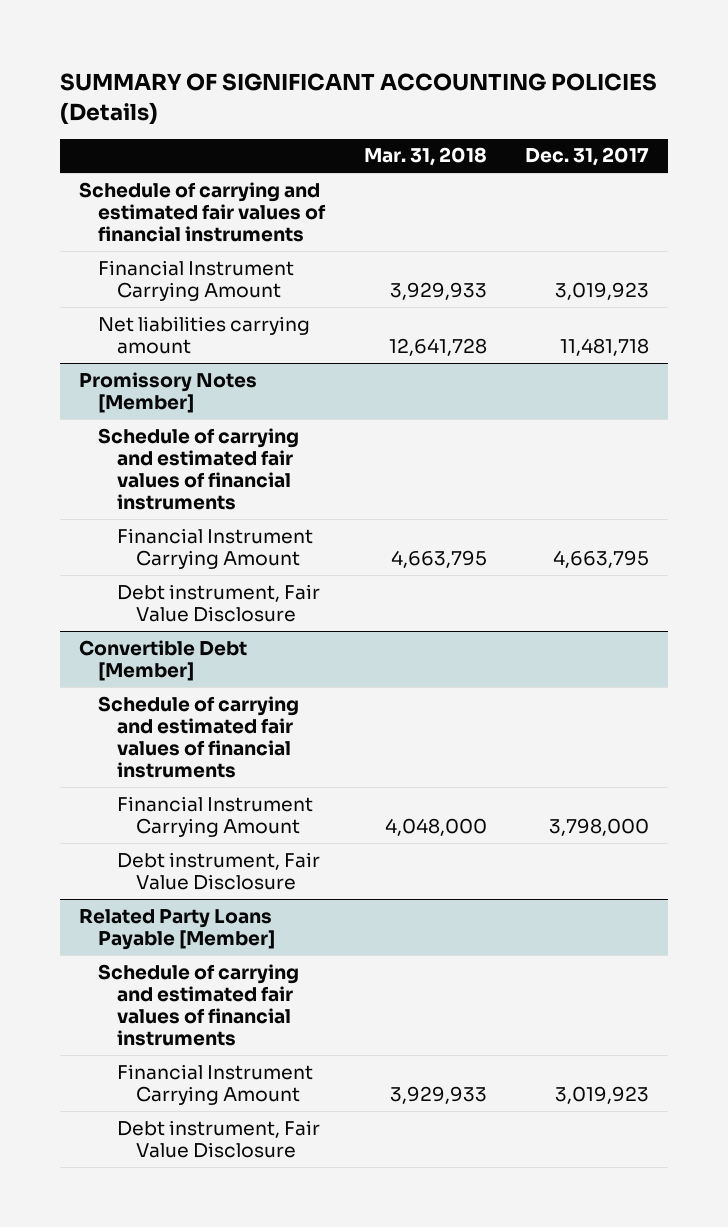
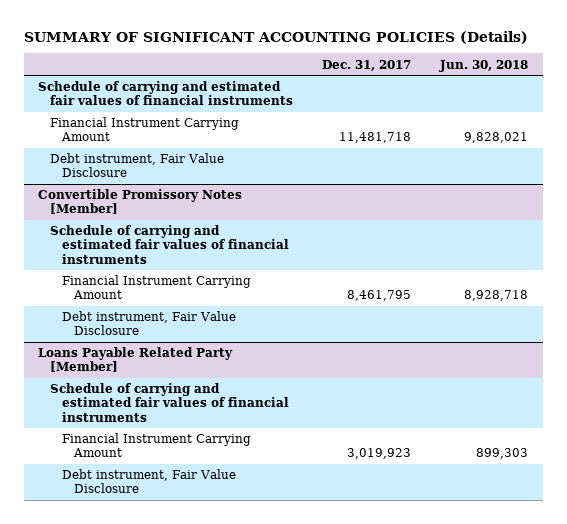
- | Mar. 31, 2018 | Dec. 31, 2017
+ | Dec. 31, 2017 | Jun. 30, 2018
- Financial Instrument Carrying Amount | 3,929,933 | 3,019,923
- Net liabilities carrying amount | 12,641,728 | 11,481,718
- Promissory Notes [Member]
- Schedule of carrying and estimated fair values of financial instruments
- Financial Instrument Carrying Amount | 4,663,795 | 4,663,795
+ Financial Instrument Carrying Amount | 11,481,718 | 9,828,021
- Convertible Debt [Member]
+ Convertible Promissory Notes [Member]
- Financial Instrument Carrying Amount | 4,048,000 | 3,798,000
+ Financial Instrument Carrying Amount | 8,461,795 | 8,928,718
- Related Party Loans Payable [Member]
+ Loans Payable Related Party [Member]

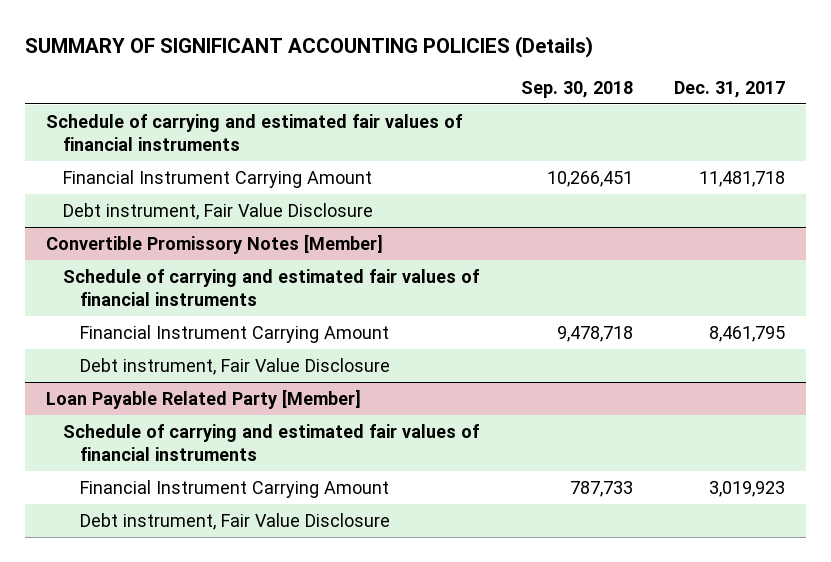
- | Dec. 31, 2017 | Jun. 30, 2018
+ | Sep. 30, 2018 | Dec. 31, 2017
- Loans Payable Related Party [Member]
+ Loan Payable Related Party [Member]

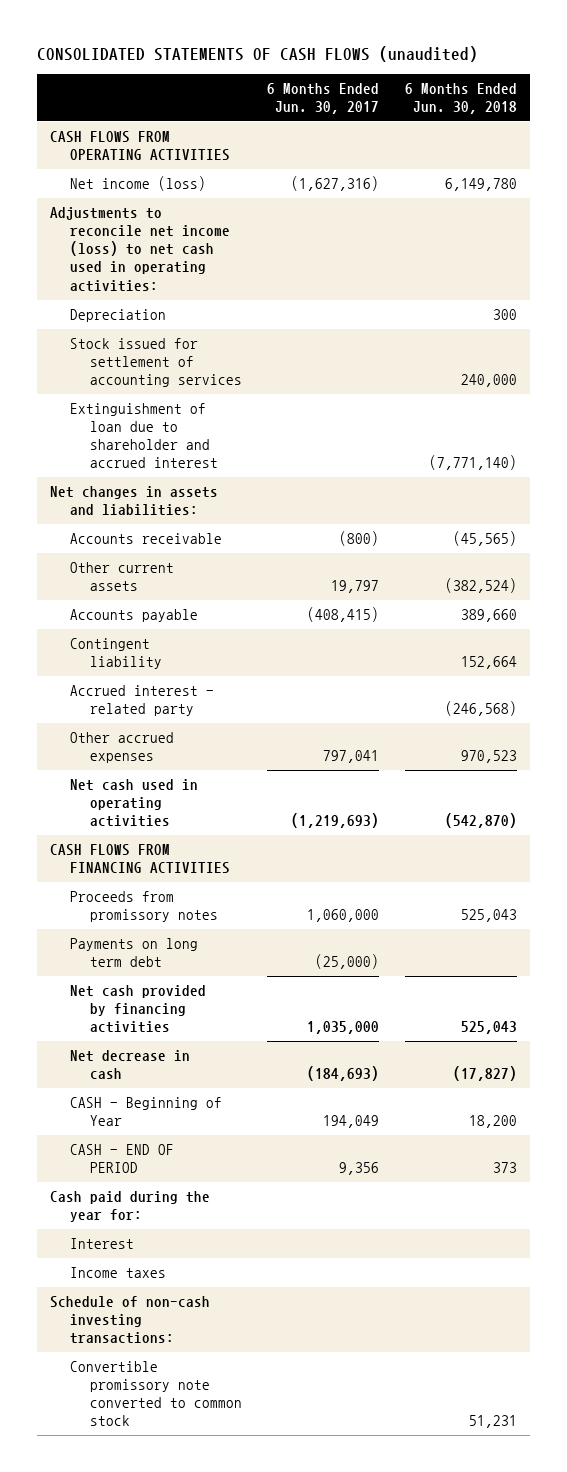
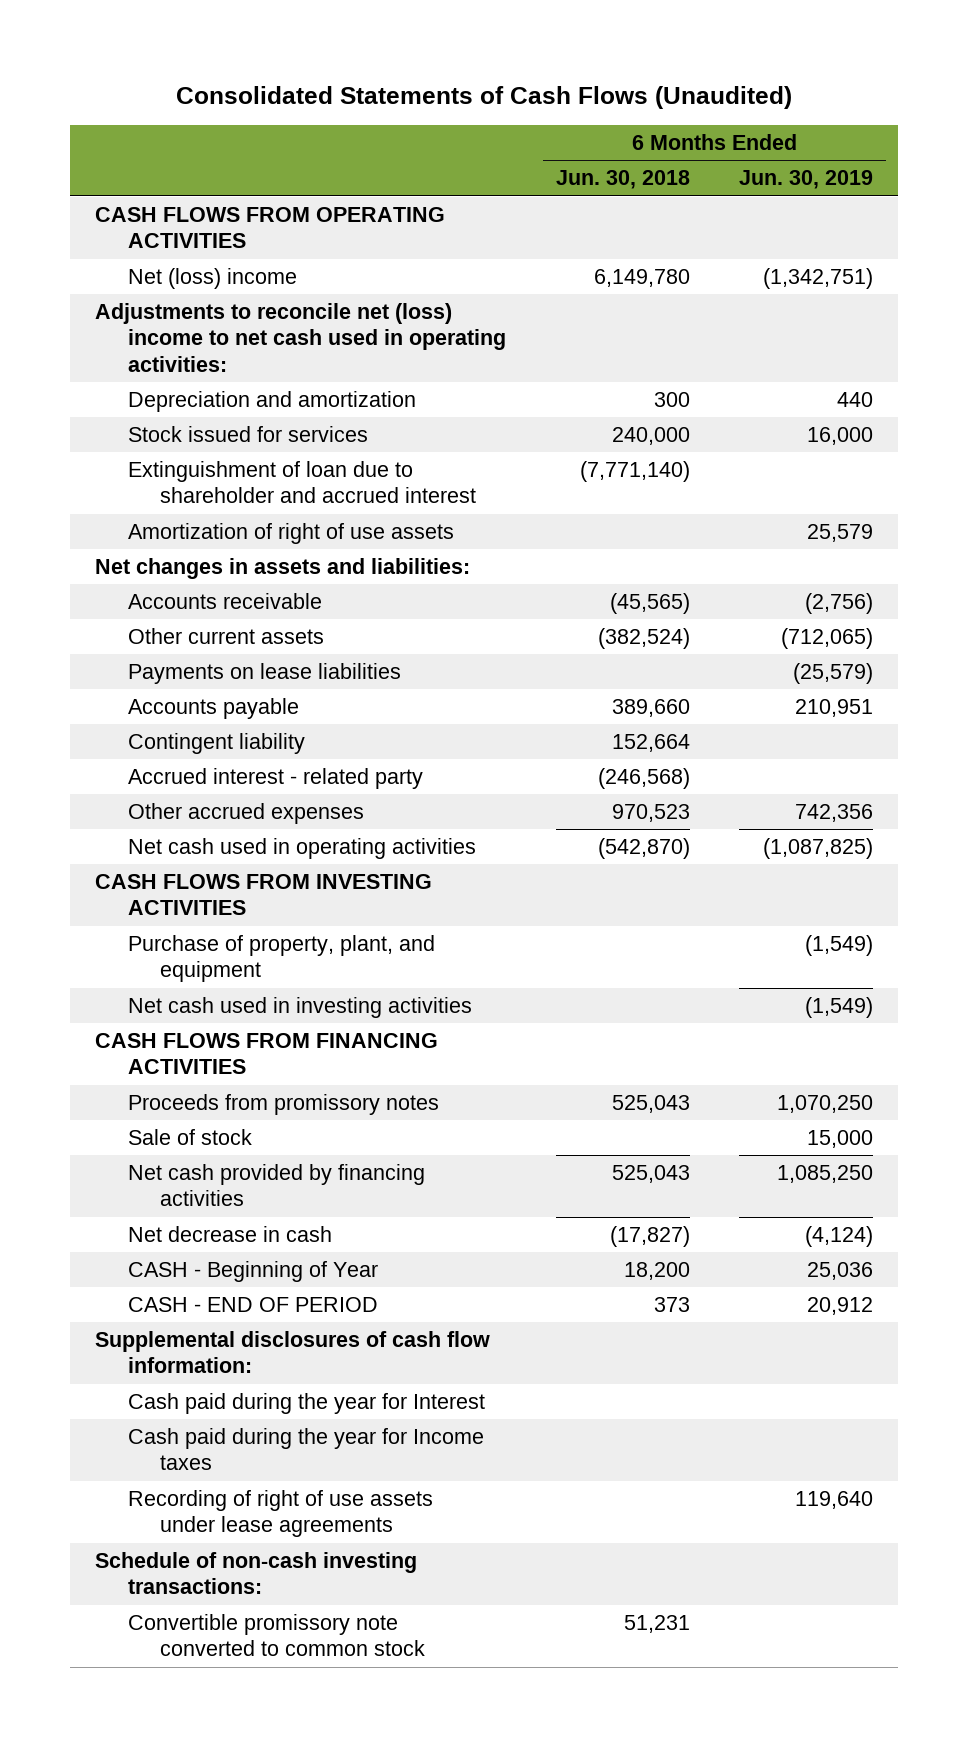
- CONSOLIDATED STATEMENTS OF CASH FLOWS (unaudited)
+ Consolidated Statements of Cash Flows (Unaudited)
- | 6 Months Ended Jun. 30, 2017 | 6 Months Ended Jun. 30, 2018
+ | 6 Months Ended Jun. 30, 2018 | 6 Months Ended Jun. 30, 2019
- Net income (loss) | (1,627,316) | 6,149,780
- Adjustments to reconcile net income (loss) to net cash used in operating activities:
- Depreciation | | 300
- Stock issued for settlement of accounting services | | 240,000
+ Net (loss) income | 6,149,780 | (1,342,751)
+ Adjustments to reconcile net (loss) income to net cash used in operating activities:
+ Depreciation and amortization | 300 | 440
+ Stock issued for services | 240,000 | 16,000
+ Amortization of right of use assets | | 25,579
+ Payments on lease liabilities | | (25,579)
+ CASH FLOWS FROM INVESTING ACTIVITIES
+ Purchase of property, plant, and equipment | | (1,549)
+ Net cash used in investing activities | | (1,549)
- Payments on long term debt | (25,000) |
+ Sale of stock | | 15,000
- Cash paid during the year for:
- Interest
- Income taxes
+ Supplemental disclosures of cash flow information:
+ Cash paid during the year for Interest
+ Cash paid during the year for Income taxes
+ Recording of right of use assets under lease agreements | | 119,640

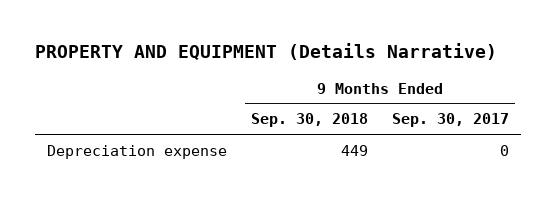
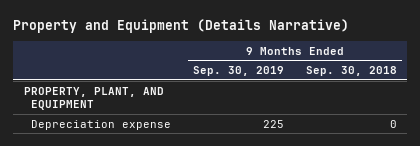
- PROPERTY AND EQUIPMENT (Details Narrative)
+ Property and Equipment (Details Narrative)
- | 9 Months Ended Sep. 30, 2018 | 9 Months Ended Sep. 30, 2017
+ | 9 Months Ended Sep. 30, 2019 | 9 Months Ended Sep. 30, 2018
- Depreciation expense | 449 | 0
+ PROPERTY, PLANT, AND EQUIPMENT
+ Depreciation expense | 225 | 0

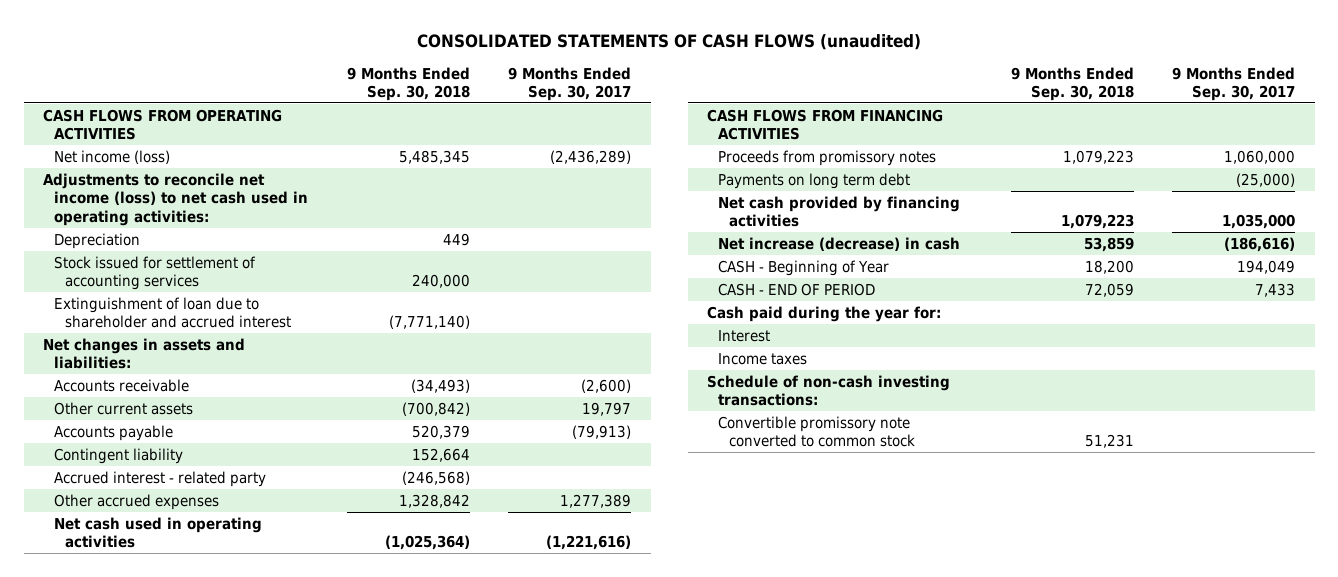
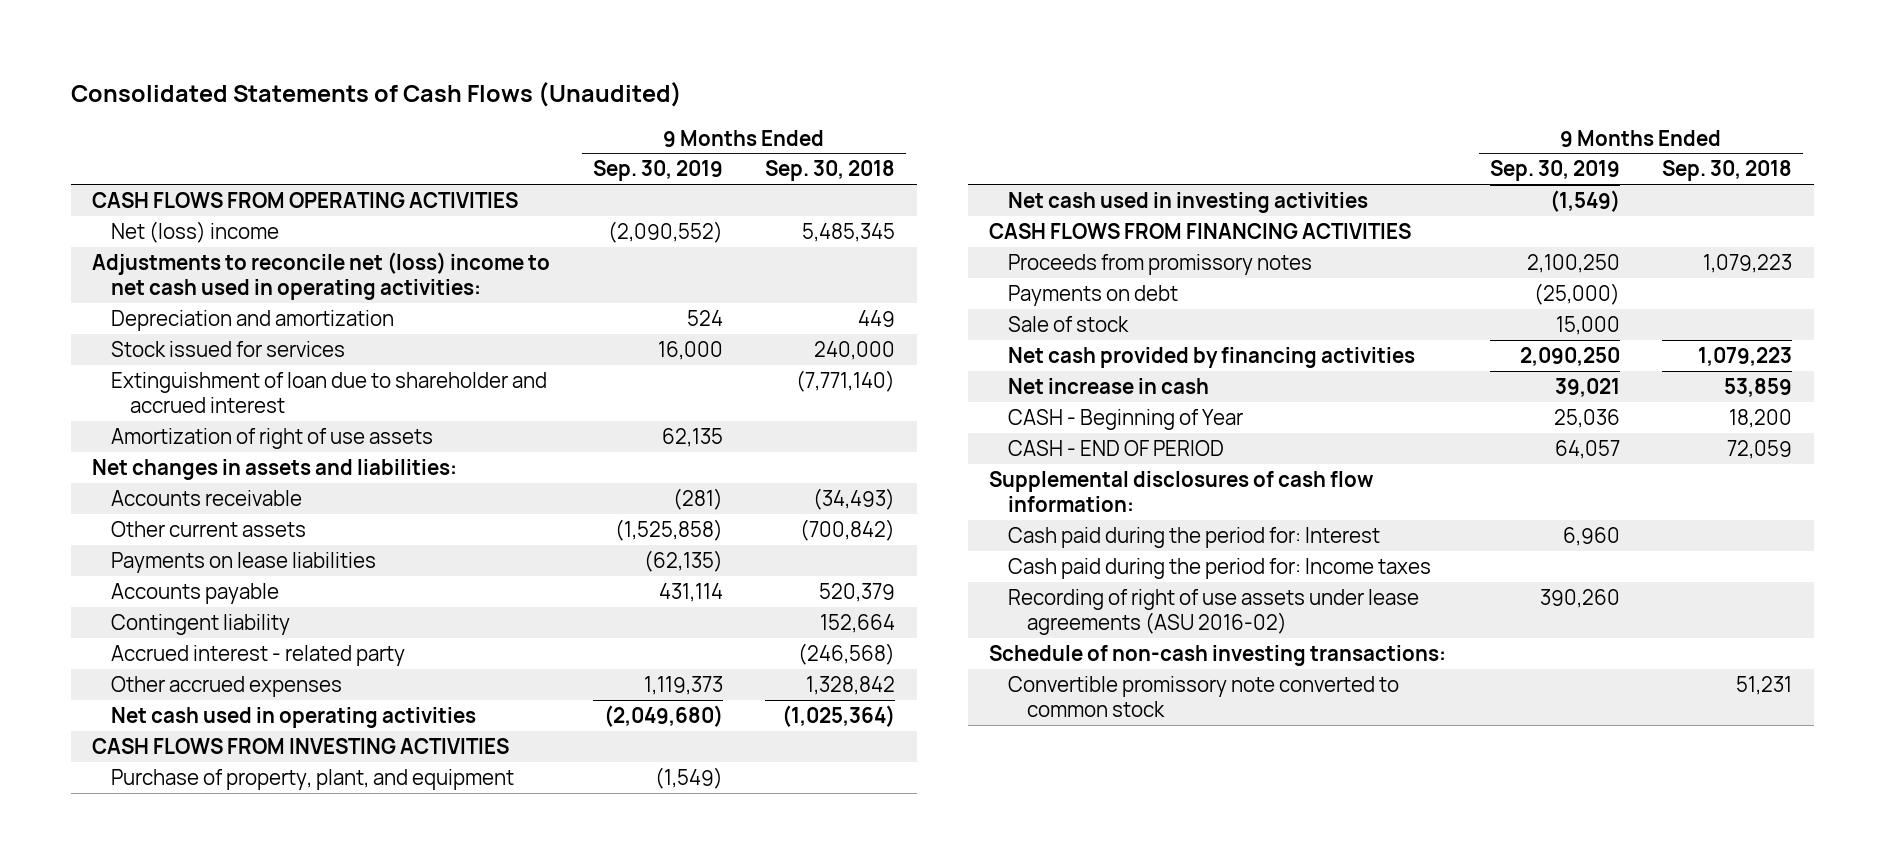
- CONSOLIDATED STATEMENTS OF CASH FLOWS (unaudited)
+ Consolidated Statements of Cash Flows (Unaudited)
- | 9 Months Ended Sep. 30, 2018 | 9 Months Ended Sep. 30, 2017
+ | 9 Months Ended Sep. 30, 2019 | 9 Months Ended Sep. 30, 2018
- Net income (loss) | 5,485,345 | (2,436,289)
- Adjustments to reconcile net income (loss) to net cash used in operating activities:
- Depreciation | 449 |
- Stock issued for settlement of accounting services | 240,000 |
+ Net (loss) income | (2,090,552) | 5,485,345
+ Adjustments to reconcile net (loss) income to net cash used in operating activities:
+ Depreciation and amortization | 524 | 449
+ Stock issued for services | 16,000 | 240,000
+ Amortization of right of use assets | 62,135 |
+ Payments on lease liabilities | (62,135) |
+ CASH FLOWS FROM INVESTING ACTIVITIES
+ Purchase of property, plant, and equipment | (1,549) |
+ Net cash used in investing activities | (1,549) |
- Payments on long term debt | | (25,000)
+ Payments on debt | (25,000) |
+ Sale of stock | 15,000 |
- Net increase (decrease) in cash | 53,859 | (186,616)
+ Net increase in cash | 39,021 | 53,859
- Cash paid during the year for:
- Interest
- Income taxes
+ Supplemental disclosures of cash flow information:
+ Cash paid during the period for: Interest | 6,960 |
+ Cash paid during the period for: Income taxes
+ Recording of right of use assets under lease agreements (ASU 2016-02) | 390,260 |

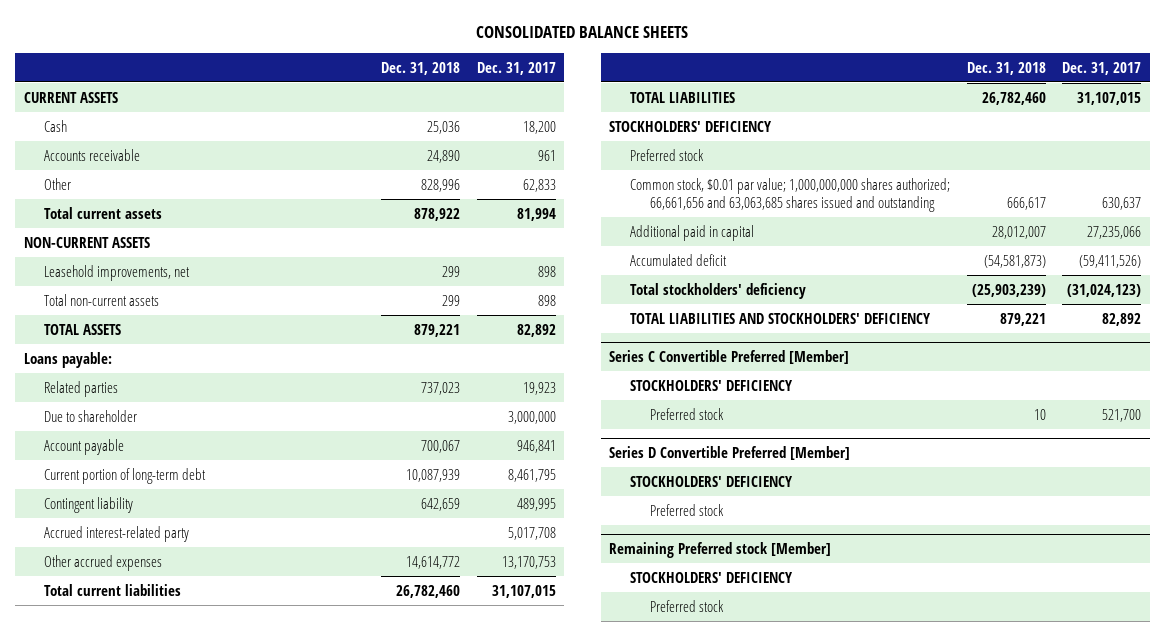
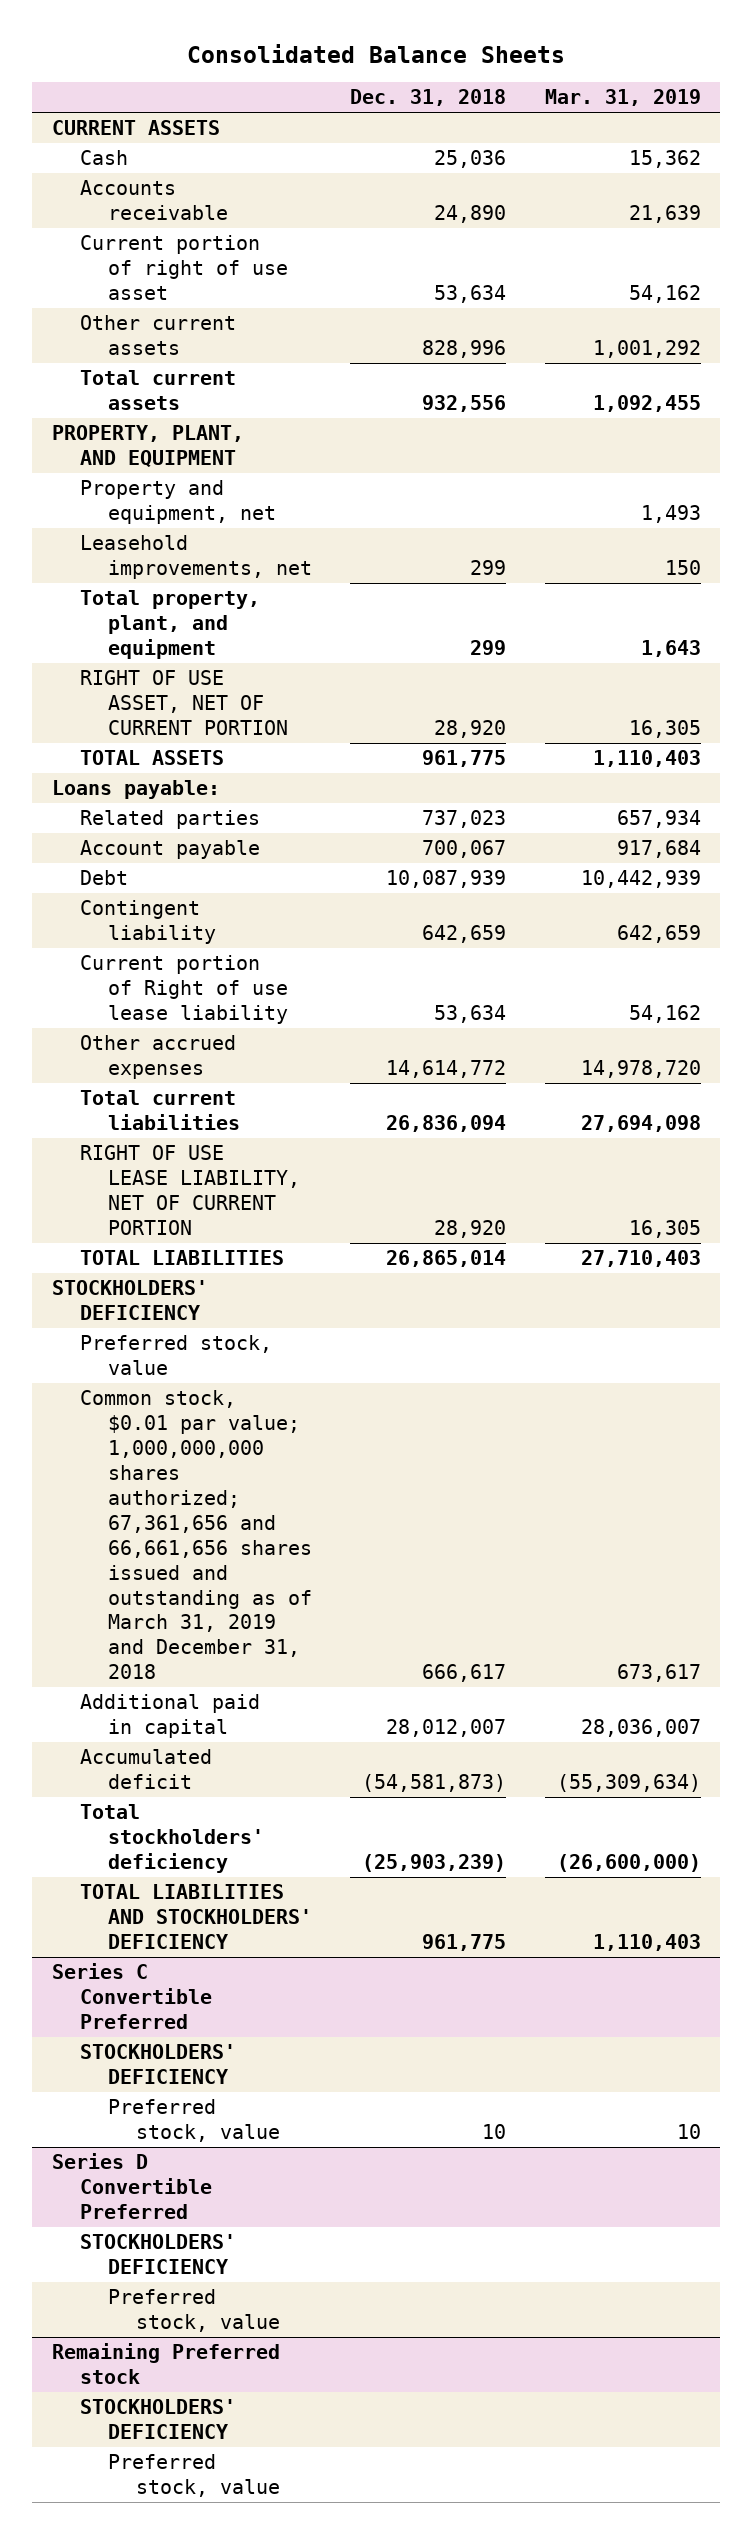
- CONSOLIDATED BALANCE SHEETS
+ Consolidated Balance Sheets
- | Dec. 31, 2018 | Dec. 31, 2017
+ | Dec. 31, 2018 | Mar. 31, 2019
- Other | 828,996 | 62,833
- Total current assets | 878,922 | 81,994
- NON-CURRENT ASSETS
+ Current portion of right of use asset | 53,634 | 54,162
+ Other current assets | 828,996 | 1,001,292
+ Total current assets | 932,556 | 1,092,455
+ PROPERTY, PLANT, AND EQUIPMENT
+ Property and equipment, net | | 1,493
- Total non-current assets | 299 | 898
- TOTAL ASSETS | 879,221 | 82,892
+ Total property, plant, and equipment | 299 | 1,643
+ RIGHT OF USE ASSET, NET OF CURRENT PORTION | 28,920 | 16,305
+ TOTAL ASSETS | 961,775 | 1,110,403
- Due to shareholder | | 3,000,000
- Current portion of long-term debt | 10,087,939 | 8,461,795
+ Debt | 10,087,939 | 10,442,939
- Accrued interest-related party | | 5,017,708
+ Current portion of Right of use lease liability | 53,634 | 54,162
- Total current liabilities | 26,782,460 | 31,107,015
- TOTAL LIABILITIES | 26,782,460 | 31,107,015
+ Total current liabilities | 26,836,094 | 27,694,098
+ RIGHT OF USE LEASE LIABILITY, NET OF CURRENT PORTION | 28,920 | 16,305
+ TOTAL LIABILITIES | 26,865,014 | 27,710,403
- Preferred stock
- Common stock, $0.01 par value; 1,000,000,000 shares authorized; 66,661,656 and 63,063,685 shares issued and outstanding | 666,617 | 630,637
+ Preferred stock, value
+ Common stock, $0.01 par value; 1,000,000,000 shares authorized; 67,361,656 and 66,661,656 shares issued and outstanding as of March 31, 2019 and December 31, 2018 | 666,617 | 673,617
- TOTAL LIABILITIES AND STOCKHOLDERS' DEFICIENCY | 879,221 | 82,892
- Series C Convertible Preferred [Member]
+ TOTAL LIABILITIES AND STOCKHOLDERS' DEFICIENCY | 961,775 | 1,110,403
+ Series C Convertible Preferred
- Preferred stock | 10 | 521,700
- Series D Convertible Preferred [Member]
+ Preferred stock, value | 10 | 10
+ Series D Convertible Preferred
- Preferred stock
- Remaining Preferred stock [Member]
+ Preferred stock, value
+ Remaining Preferred stock
- Preferred stock
+ Preferred stock, value

